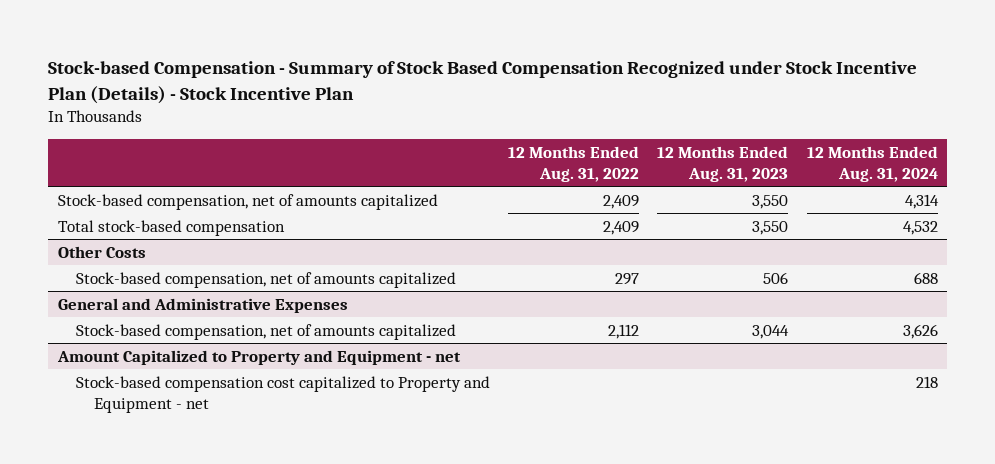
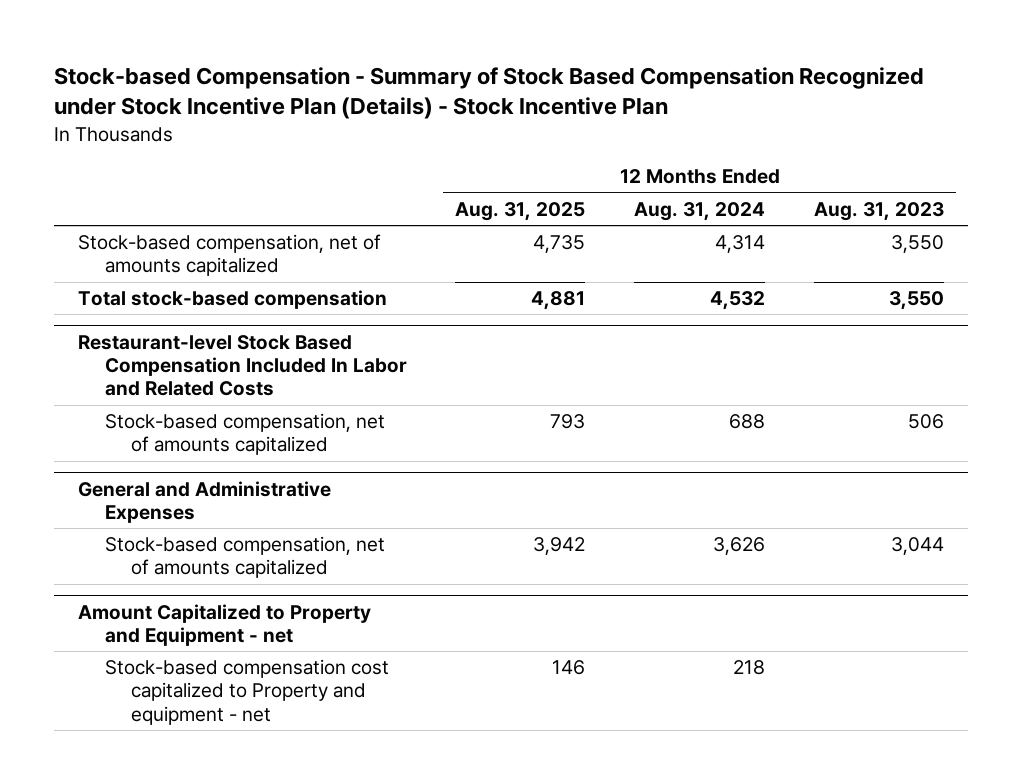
- | 12 Months Ended Aug. 31, 2022 | 12 Months Ended Aug. 31, 2023 | 12 Months Ended Aug. 31, 2024
+ | 12 Months Ended Aug. 31, 2025 | 12 Months Ended Aug. 31, 2024 | 12 Months Ended Aug. 31, 2023
- Other Costs
+ Restaurant-level Stock Based Compensation Included In Labor and Related Costs
@ Amount Capitalized to Property and Equipment - net
- Stock-based compensation cost capitalized to Property and Equipment - net | | | 218
+ Stock-based compensation cost capitalized to Property and equipment - net | 146 | 218 |

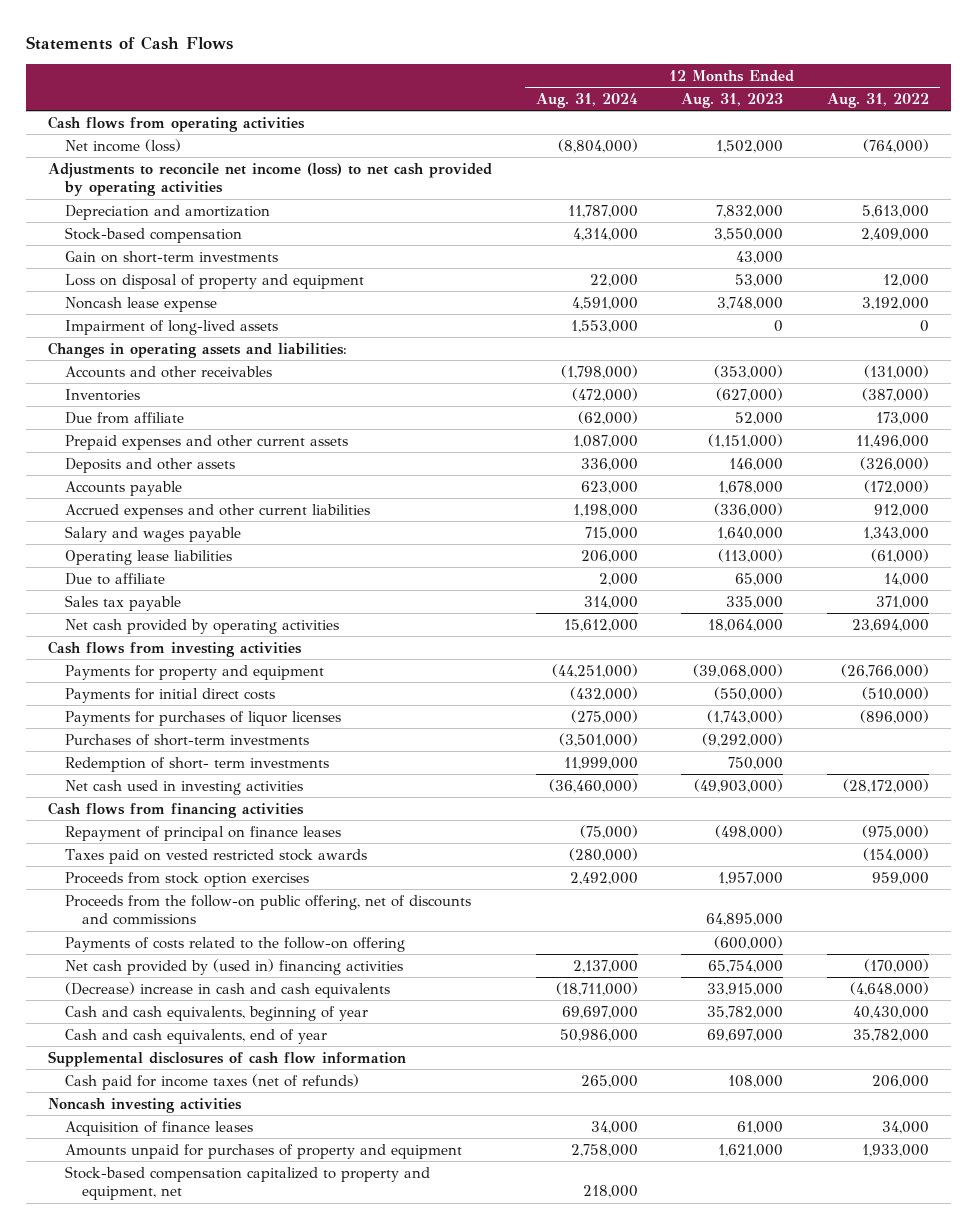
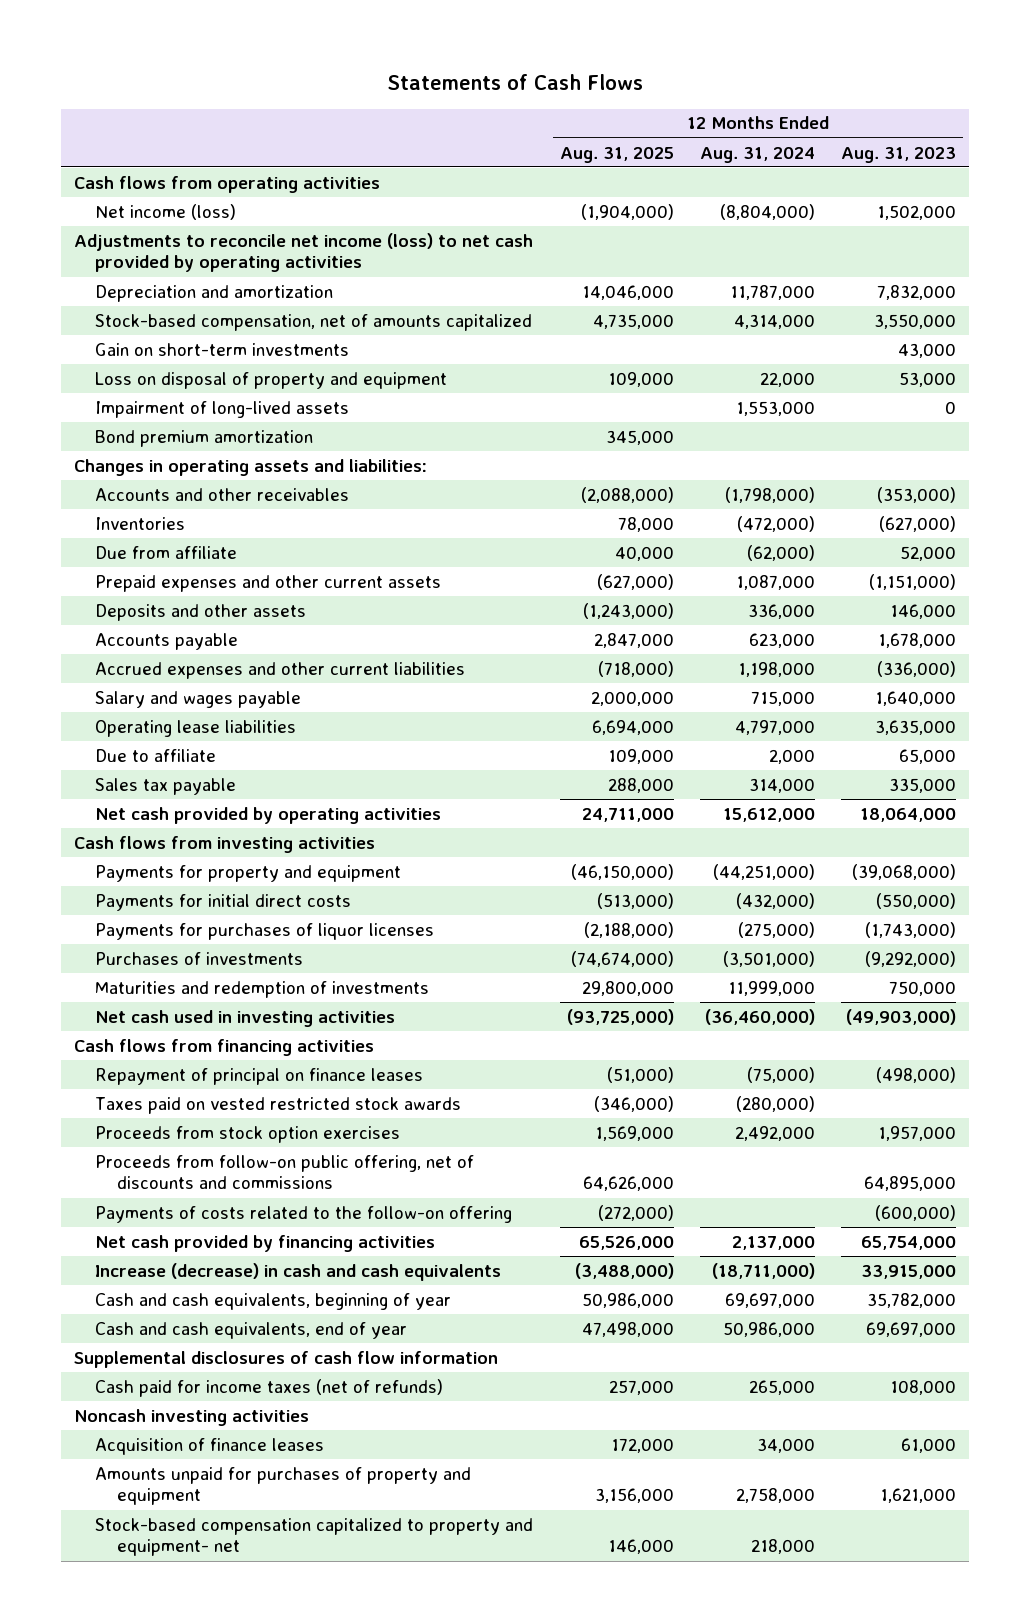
- | 12 Months Ended Aug. 31, 2024 | 12 Months Ended Aug. 31, 2023 | 12 Months Ended Aug. 31, 2022
+ | 12 Months Ended Aug. 31, 2025 | 12 Months Ended Aug. 31, 2024 | 12 Months Ended Aug. 31, 2023
- Stock-based compensation | 4,314,000 | 3,550,000 | 2,409,000
+ Stock-based compensation, net of amounts capitalized | 4,735,000 | 4,314,000 | 3,550,000
- Noncash lease expense | 4,591,000 | 3,748,000 | 3,192,000
+ Bond premium amortization | 345,000 | |
- Operating lease liabilities | 206,000 | (113,000) | (61,000)
+ Operating lease liabilities | 6,694,000 | 4,797,000 | 3,635,000
- Purchases of short-term investments | (3,501,000) | (9,292,000) |
- Redemption of short- term investments | 11,999,000 | 750,000 |
+ Purchases of investments | (74,674,000) | (3,501,000) | (9,292,000)
+ Maturities and redemption of investments | 29,800,000 | 11,999,000 | 750,000
- Proceeds from the follow-on public offering, net of discounts and commissions | | 64,895,000 |
+ Proceeds from follow-on public offering, net of discounts and commissions | 64,626,000 | | 64,895,000
- Net cash provided by (used in) financing activities | 2,137,000 | 65,754,000 | (170,000)
- (Decrease) increase in cash and cash equivalents | (18,711,000) | 33,915,000 | (4,648,000)
+ Net cash provided by financing activities | 65,526,000 | 2,137,000 | 65,754,000
+ Increase (decrease) in cash and cash equivalents | (3,488,000) | (18,711,000) | 33,915,000
- Stock-based compensation capitalized to property and equipment, net | 218,000 | |
+ Stock-based compensation capitalized to property and equipment- net | 146,000 | 218,000 |

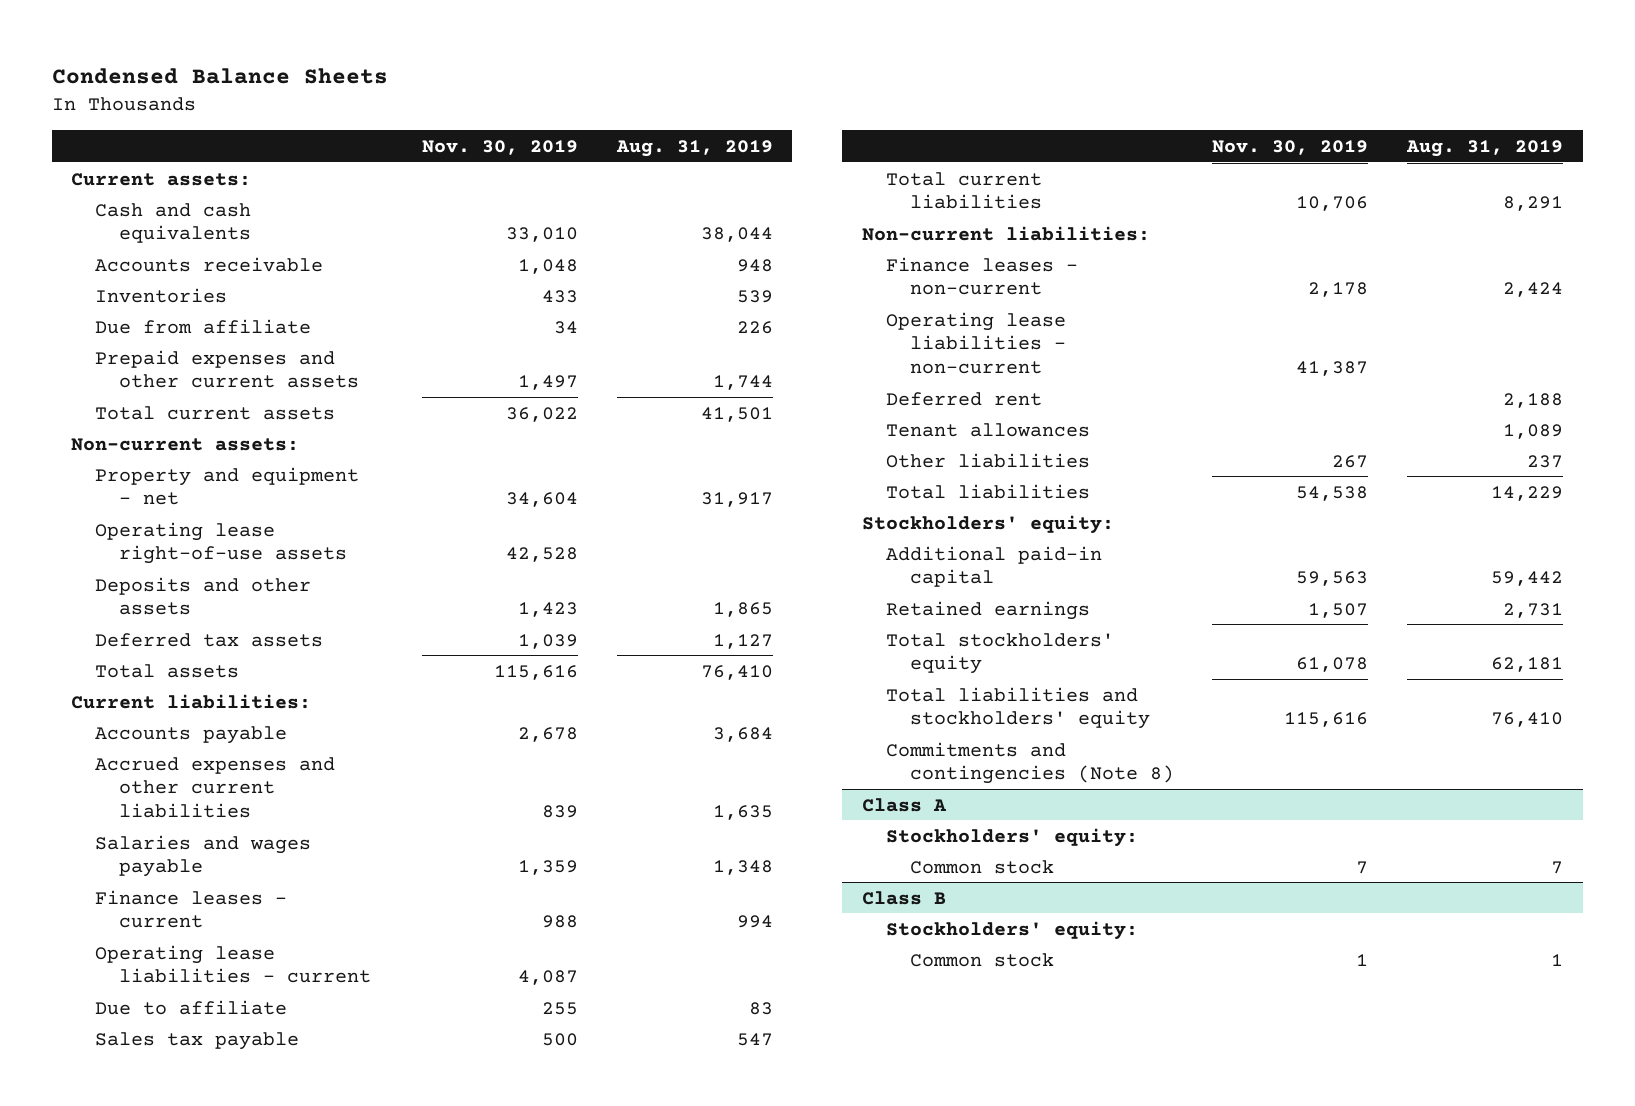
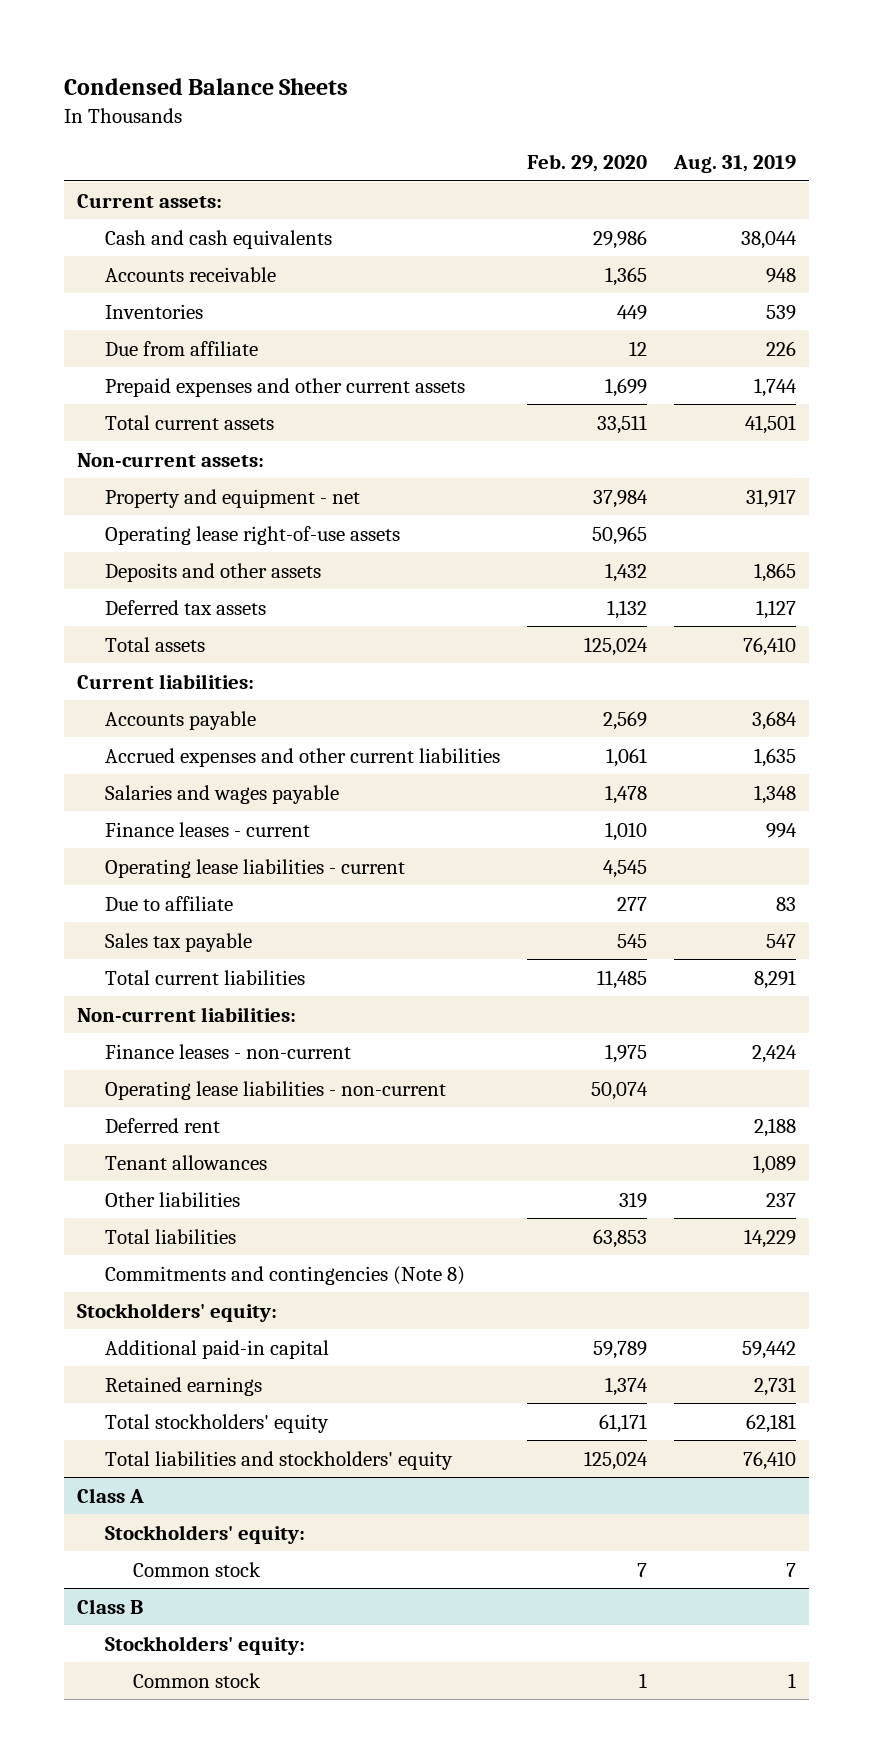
- | Nov. 30, 2019 | Aug. 31, 2019
+ | Feb. 29, 2020 | Aug. 31, 2019
moved up: Commitments and contingencies (Note 8)

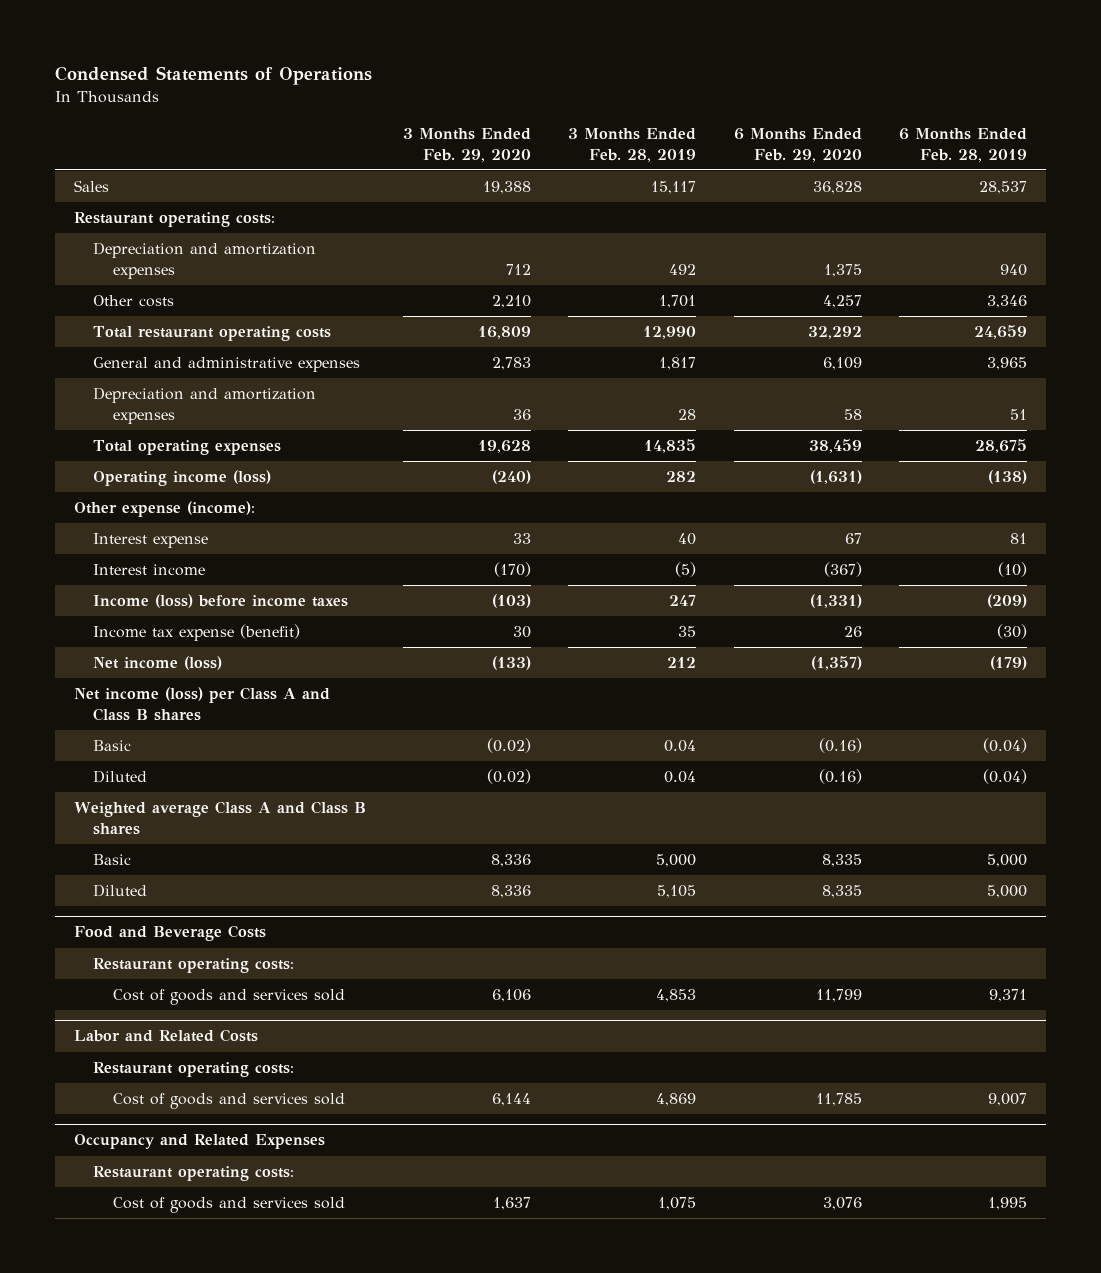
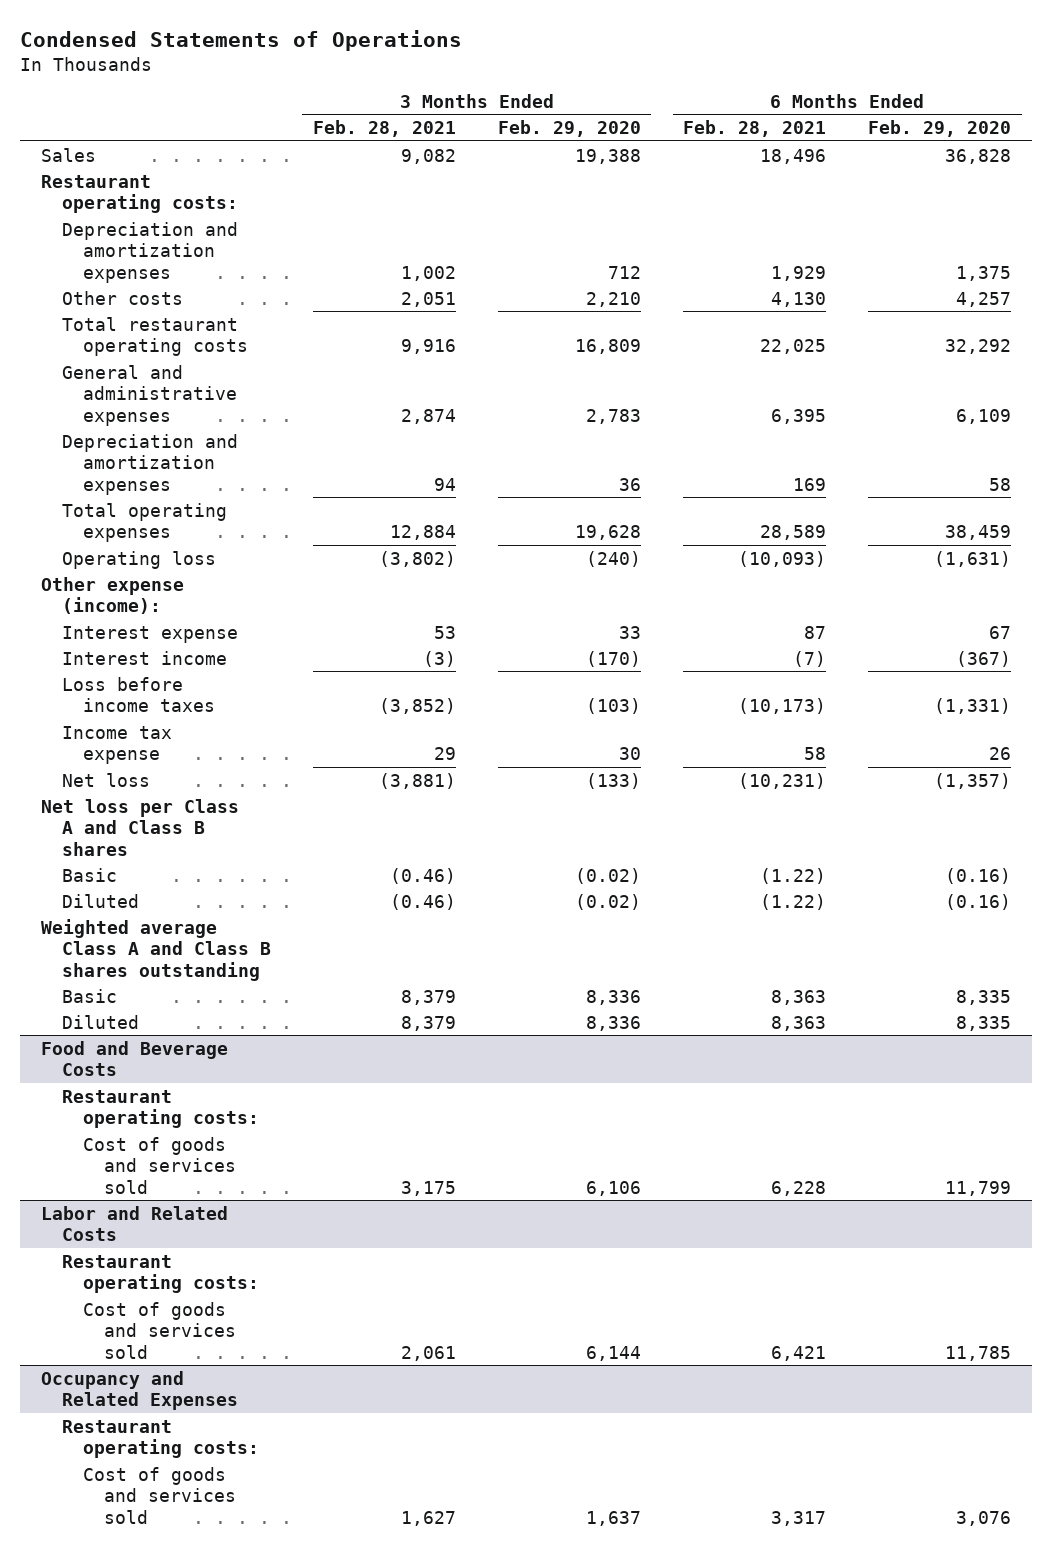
- | 3 Months Ended Feb. 29, 2020 | 3 Months Ended Feb. 28, 2019 | 6 Months Ended Feb. 29, 2020 | 6 Months Ended Feb. 28, 2019
+ | 3 Months Ended Feb. 28, 2021 | 3 Months Ended Feb. 29, 2020 | 6 Months Ended Feb. 28, 2021 | 6 Months Ended Feb. 29, 2020
- Operating income (loss) | (240) | 282 | (1,631) | (138)
+ Operating loss | (3,802) | (240) | (10,093) | (1,631)
- Income (loss) before income taxes | (103) | 247 | (1,331) | (209)
- Income tax expense (benefit) | 30 | 35 | 26 | (30)
- Net income (loss) | (133) | 212 | (1,357) | (179)
- Net income (loss) per Class A and Class B shares
+ Loss before income taxes | (3,852) | (103) | (10,173) | (1,331)
+ Income tax expense | 29 | 30 | 58 | 26
+ Net loss | (3,881) | (133) | (10,231) | (1,357)
+ Net loss per Class A and Class B shares
- Weighted average Class A and Class B shares
+ Weighted average Class A and Class B shares outstanding

